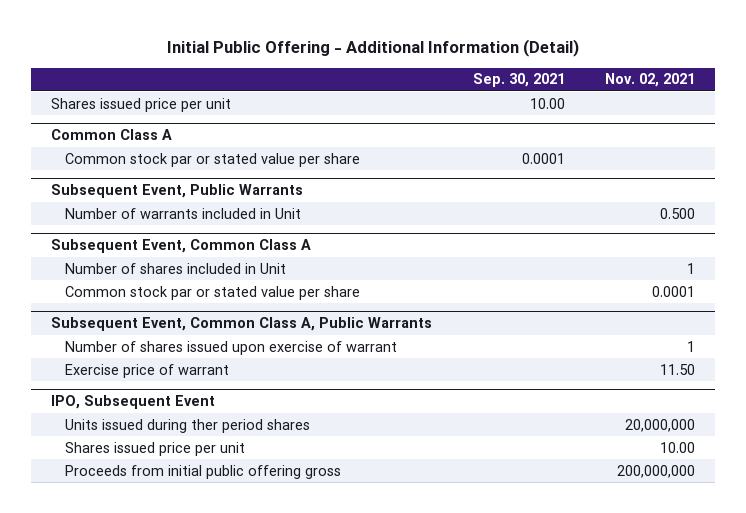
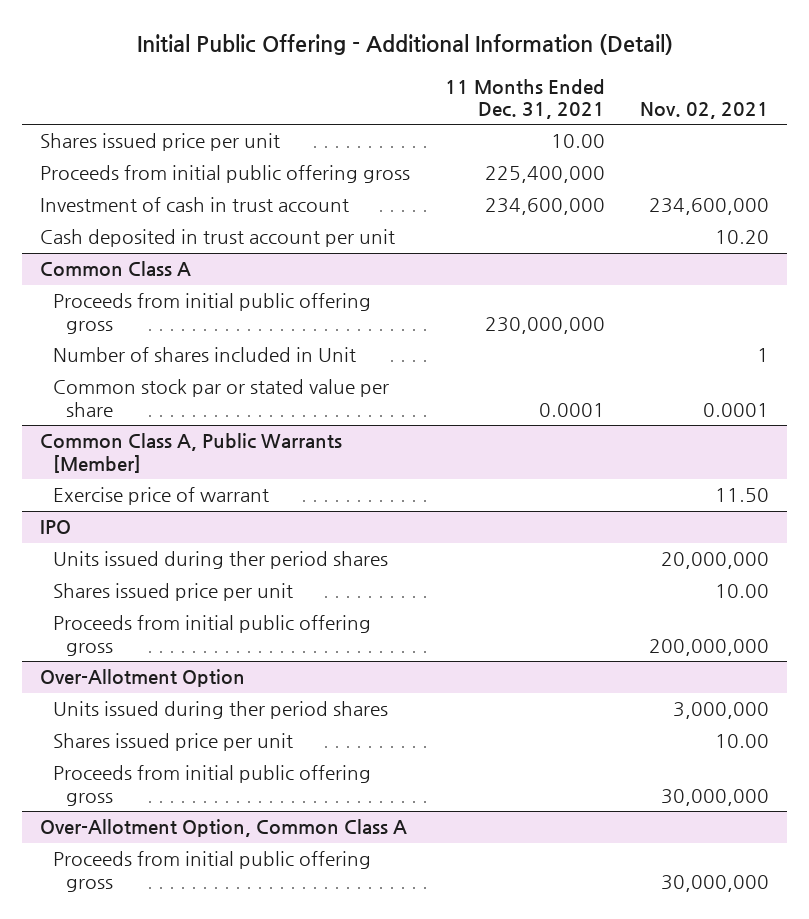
- | Sep. 30, 2021 | Nov. 02, 2021
+ | 11 Months Ended Dec. 31, 2021 | Nov. 02, 2021
+ Proceeds from initial public offering gross | 225,400,000 |
+ Investment of cash in trust account | 234,600,000 | 234,600,000
+ Cash deposited in trust account per unit | | 10.20
@ Common Class A
- Common stock par or stated value per share | 0.0001 |
- Subsequent Event, Public Warrants
- Number of warrants included in Unit | | 0.500
- Subsequent Event, Common Class A
@ Common Class A
+ Proceeds from initial public offering gross | 230,000,000 |
- Subsequent Event, Common Class A, Public Warrants
- Number of shares issued upon exercise of warrant | | 1
+ Common Class A, Public Warrants [Member]
- IPO, Subsequent Event
+ IPO
+ Over-Allotment Option
+ Units issued during ther period shares | | 3,000,000
+ Shares issued price per unit | | 10.00
+ Proceeds from initial public offering gross | | 30,000,000
+ Over-Allotment Option, Common Class A
+ Proceeds from initial public offering gross | | 30,000,000

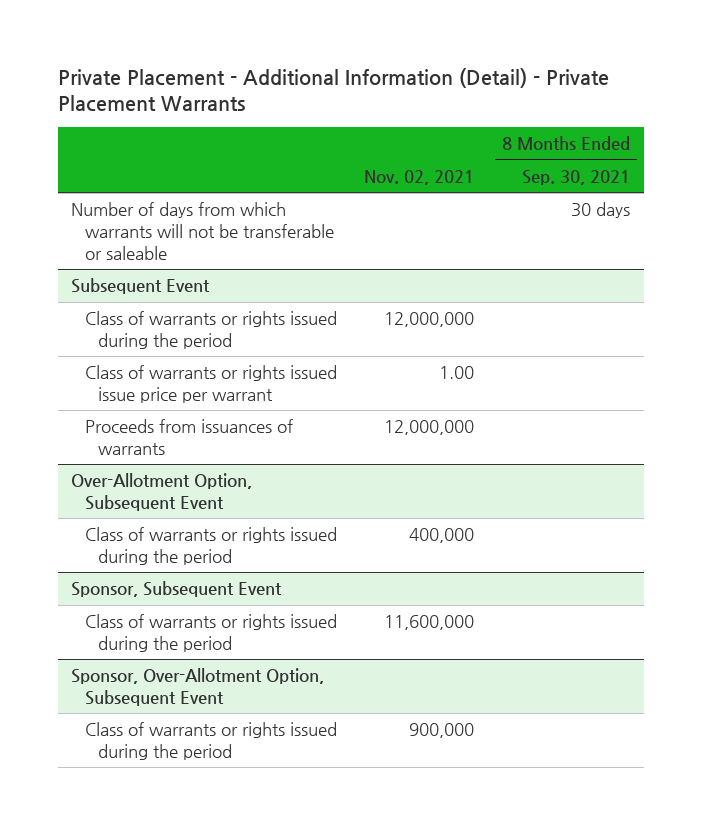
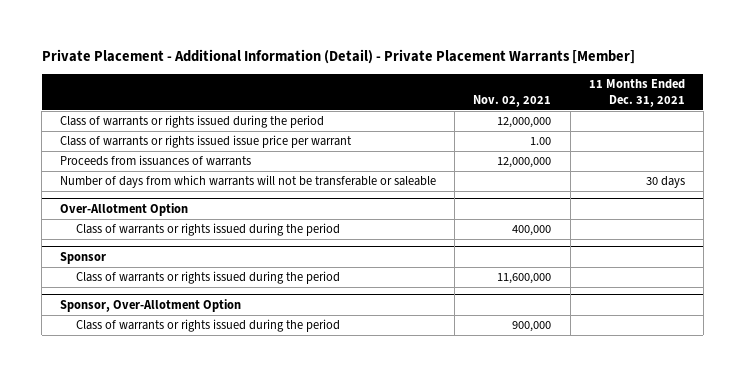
- Private Placement - Additional Information (Detail) - Private Placement Warrants
+ Private Placement - Additional Information (Detail) - Private Placement Warrants [Member]
- | Nov. 02, 2021 | 8 Months Ended Sep. 30, 2021
+ | Nov. 02, 2021 | 11 Months Ended Dec. 31, 2021
- Subsequent Event
- Over-Allotment Option, Subsequent Event
moved down: Number of days from which warrants will not be transferable or saleable | | 30 days
+ Over-Allotment Option
- Sponsor, Subsequent Event
+ Sponsor
- Sponsor, Over-Allotment Option, Subsequent Event
+ Sponsor, Over-Allotment Option

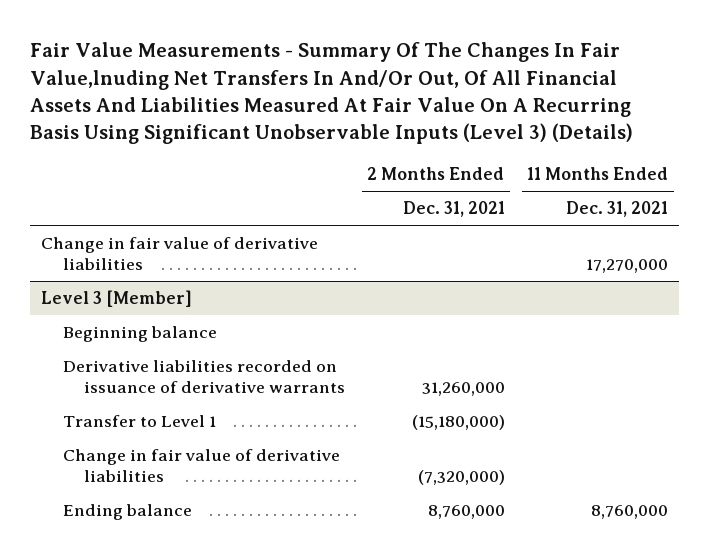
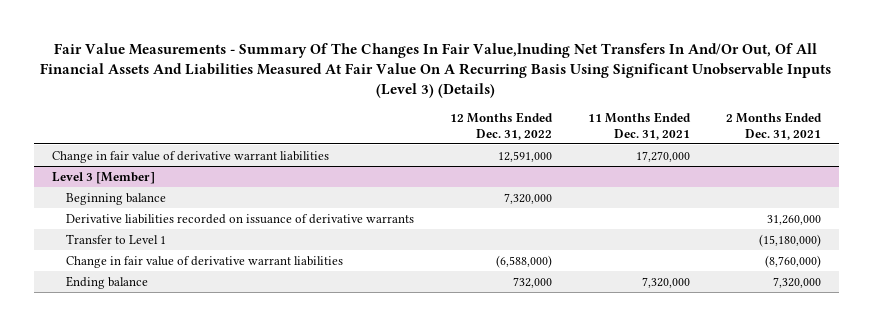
- | 2 Months Ended Dec. 31, 2021 | 11 Months Ended Dec. 31, 2021
+ | 12 Months Ended Dec. 31, 2022 | 11 Months Ended Dec. 31, 2021 | 2 Months Ended Dec. 31, 2021
- Change in fair value of derivative liabilities | | 17,270,000
+ Change in fair value of derivative warrant liabilities | 12,591,000 | 17,270,000 |
@ Level 3 [Member]
- Change in fair value of derivative liabilities | (7,320,000) |
- Ending balance | 8,760,000 | 8,760,000
+ Change in fair value of derivative warrant liabilities | (6,588,000) | | (8,760,000)
+ Ending balance | 732,000 | 7,320,000 | 7,320,000

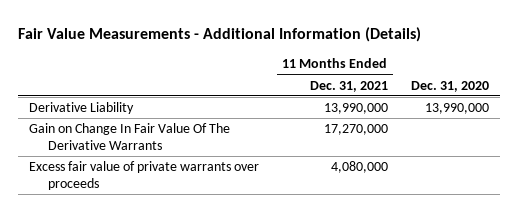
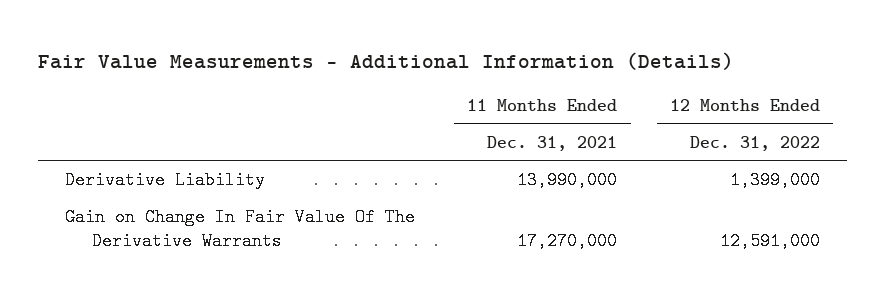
- | 11 Months Ended Dec. 31, 2021 | Dec. 31, 2020
+ | 11 Months Ended Dec. 31, 2021 | 12 Months Ended Dec. 31, 2022
- Excess fair value of private warrants over proceeds | 4,080,000 |

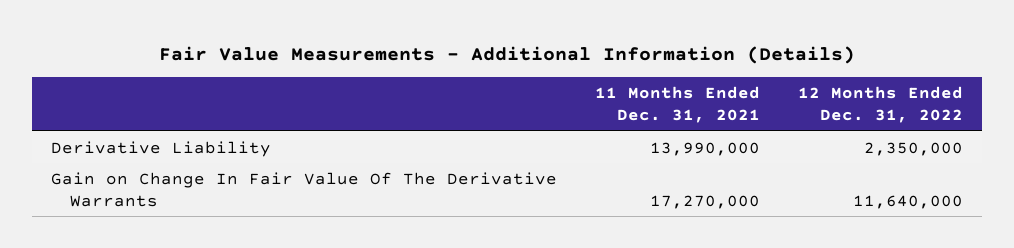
- Derivative Liability | 13,990,000 | 1,399,000
- Gain on Change In Fair Value Of The Derivative Warrants | 17,270,000 | 12,591,000
+ Derivative Liability | 13,990,000 | 2,350,000
+ Gain on Change In Fair Value Of The Derivative Warrants | 17,270,000 | 11,640,000

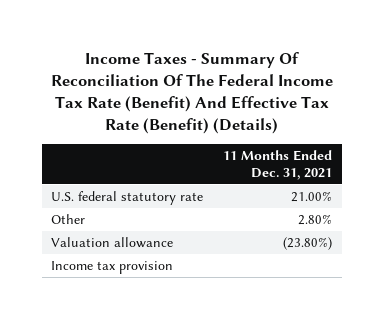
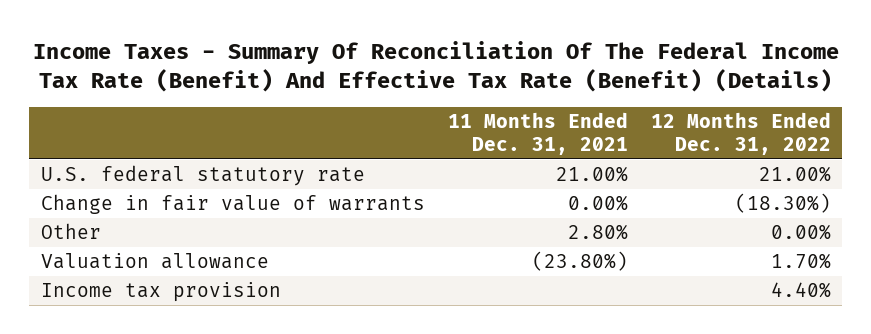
- | 11 Months Ended Dec. 31, 2021
+ | 11 Months Ended Dec. 31, 2021 | 12 Months Ended Dec. 31, 2022
+ Change in fair value of warrants | 0.00% | (18.30%)

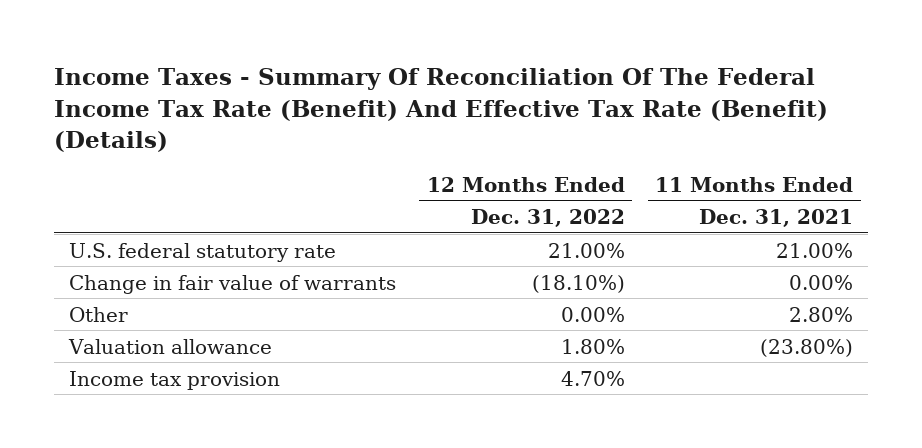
- | 11 Months Ended Dec. 31, 2021 | 12 Months Ended Dec. 31, 2022
+ | 12 Months Ended Dec. 31, 2022 | 11 Months Ended Dec. 31, 2021
- Change in fair value of warrants | 0.00% | (18.30%)
+ Change in fair value of warrants | (18.10%) | 0.00%
- Valuation allowance | (23.80%) | 1.70%
- Income tax provision | | 4.40%
+ Valuation allowance | 1.80% | (23.80%)
+ Income tax provision | 4.70% |

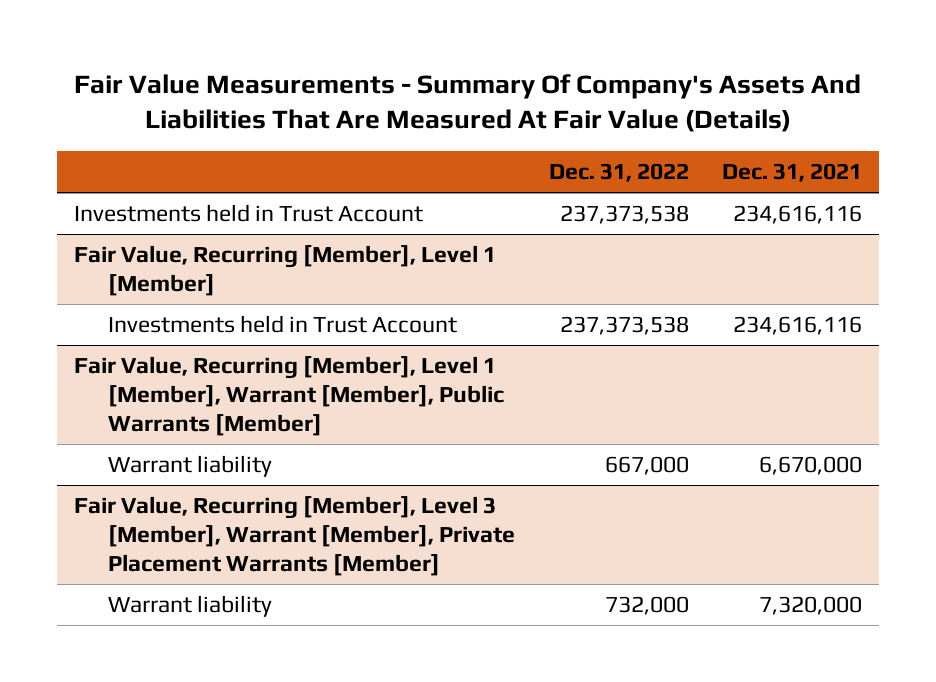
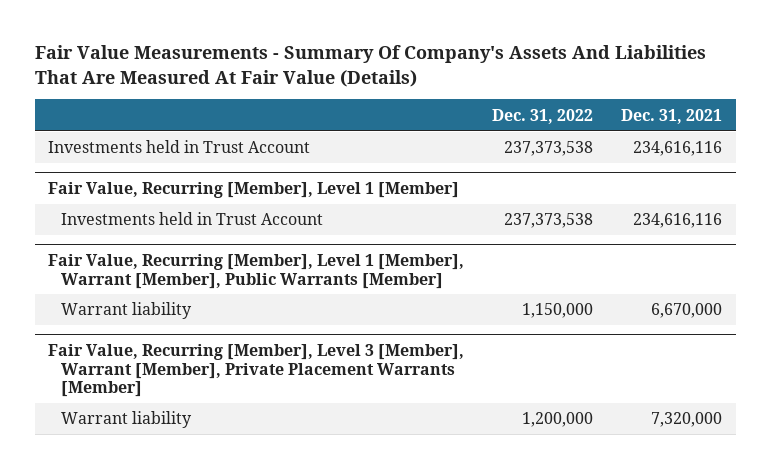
@ Fair Value, Recurring [Member], Level 1 [Member], Warrant [Member], Public Warrants [Member]
- Warrant liability | 667,000 | 6,670,000
+ Warrant liability | 1,150,000 | 6,670,000
@ Fair Value, Recurring [Member], Level 3 [Member], Warrant [Member], Private Placement Warrants [Member]
- Warrant liability | 732,000 | 7,320,000
+ Warrant liability | 1,200,000 | 7,320,000

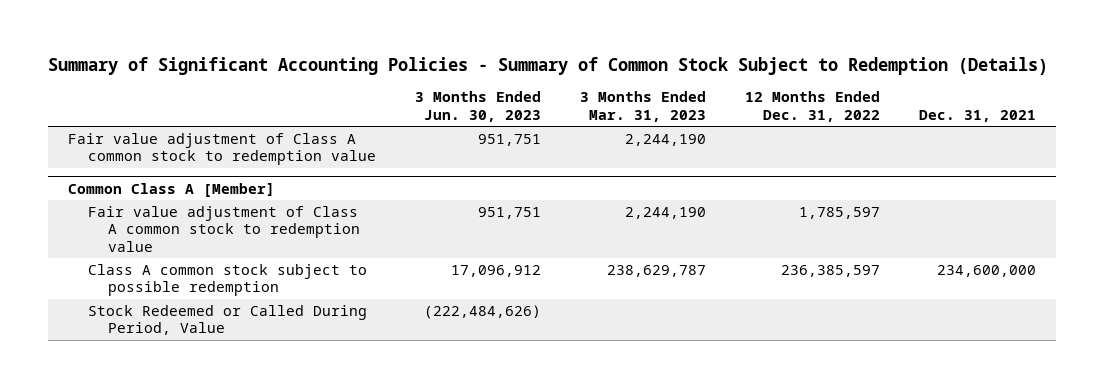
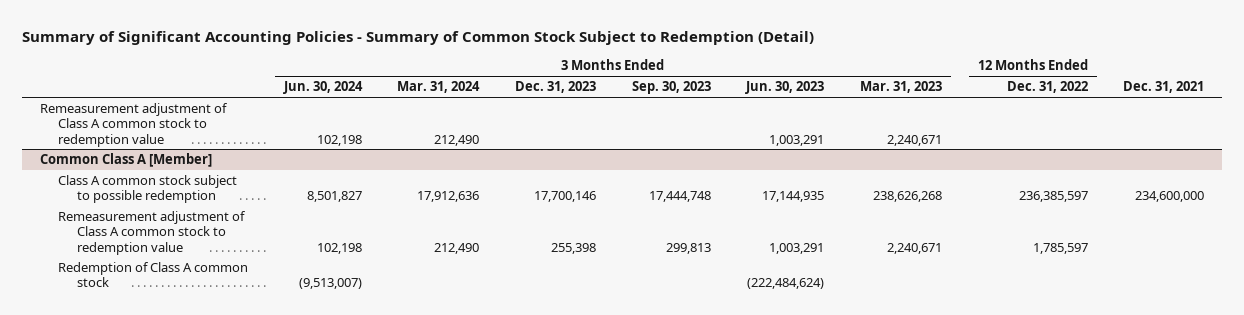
- Summary of Significant Accounting Policies - Summary of Common Stock Subject to Redemption (Details)
+ Summary of Significant Accounting Policies - Summary of Common Stock Subject to Redemption (Detail)
- | 3 Months Ended Jun. 30, 2023 | 3 Months Ended Mar. 31, 2023 | 12 Months Ended Dec. 31, 2022 | Dec. 31, 2021
+ | 3 Months Ended Jun. 30, 2024 | 3 Months Ended Mar. 31, 2024 | 3 Months Ended Dec. 31, 2023 | 3 Months Ended Sep. 30, 2023 | 3 Months Ended Jun. 30, 2023 | 3 Months Ended Mar. 31, 2023 | 12 Months Ended Dec. 31, 2022 | Dec. 31, 2021
- Fair value adjustment of Class A common stock to redemption value | 951,751 | 2,244,190 | |
+ Remeasurement adjustment of Class A common stock to redemption value | 102,198 | 212,490 | | | 1,003,291 | 2,240,671 | |
@ Common Class A [Member]
- Fair value adjustment of Class A common stock to redemption value | 951,751 | 2,244,190 | 1,785,597 |
- Class A common stock subject to possible redemption | 17,096,912 | 238,629,787 | 236,385,597 | 234,600,000
- Stock Redeemed or Called During Period, Value | (222,484,626) | | |
+ Class A common stock subject to possible redemption | 8,501,827 | 17,912,636 | 17,700,146 | 17,444,748 | 17,144,935 | 238,626,268 | 236,385,597 | 234,600,000
+ Remeasurement adjustment of Class A common stock to redemption value | 102,198 | 212,490 | 255,398 | 299,813 | 1,003,291 | 2,240,671 | 1,785,597 |
+ Redemption of Class A common stock | (9,513,007) | | | | (222,484,624) | | |

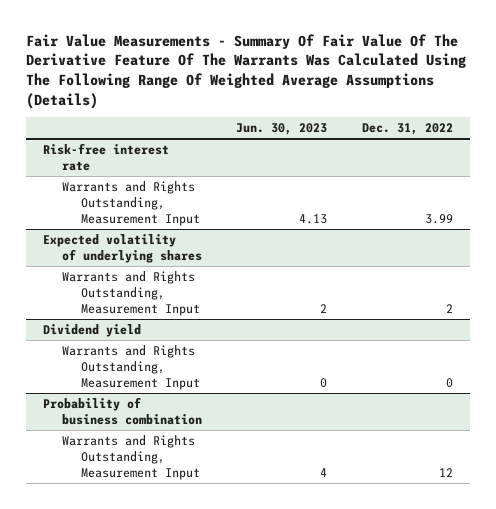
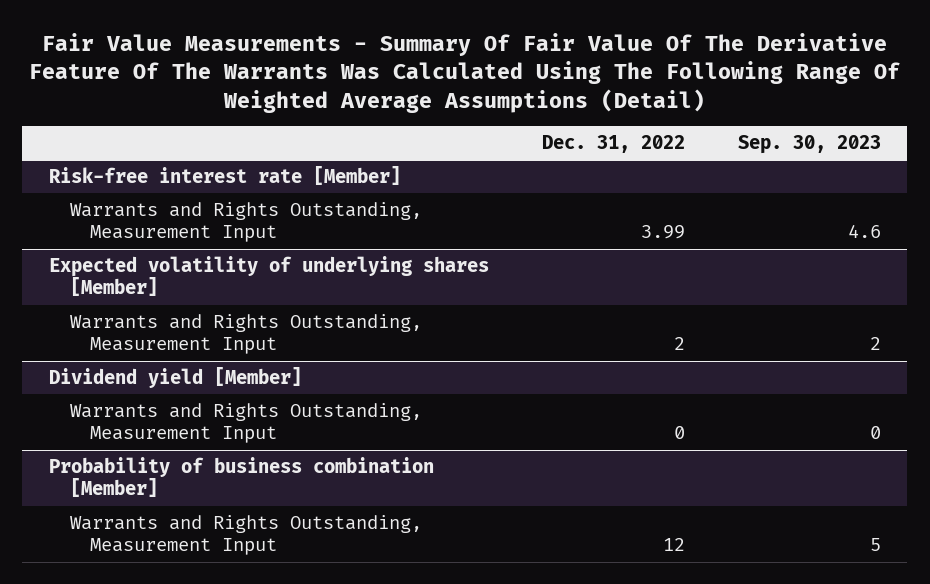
- Fair Value Measurements - Summary Of Fair Value Of The Derivative Feature Of The Warrants Was Calculated Using The Following Range Of Weighted Average Assumptions (Details)
+ Fair Value Measurements - Summary Of Fair Value Of The Derivative Feature Of The Warrants Was Calculated Using The Following Range Of Weighted Average Assumptions (Detail)
- | Jun. 30, 2023 | Dec. 31, 2022
+ | Dec. 31, 2022 | Sep. 30, 2023
- Risk-free interest rate
+ Risk-free interest rate [Member]
- Expected volatility of underlying shares
+ Expected volatility of underlying shares [Member]
- Dividend yield
+ Dividend yield [Member]
- Probability of business combination
+ Probability of business combination [Member]

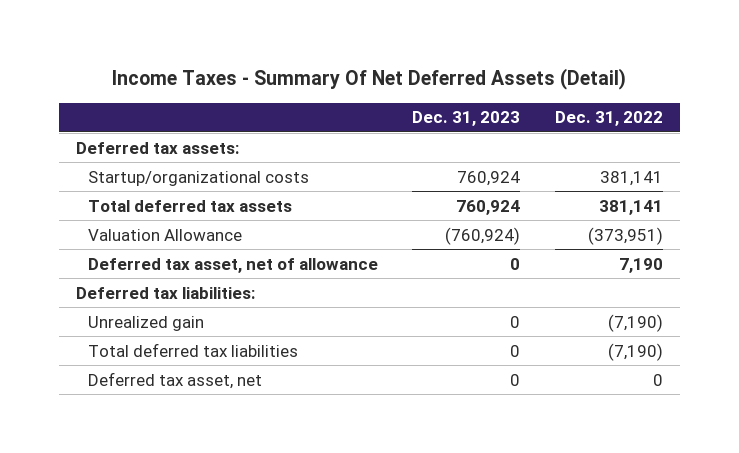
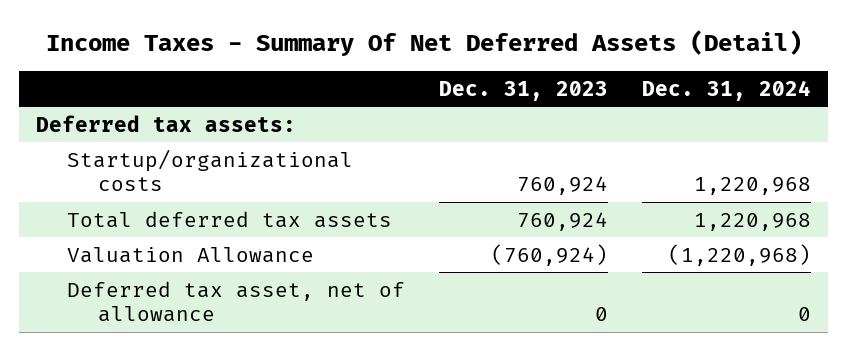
- | Dec. 31, 2023 | Dec. 31, 2022
+ | Dec. 31, 2023 | Dec. 31, 2024
- Deferred tax liabilities:
- Unrealized gain | 0 | (7,190)
- Total deferred tax liabilities | 0 | (7,190)
- Deferred tax asset, net | 0 | 0

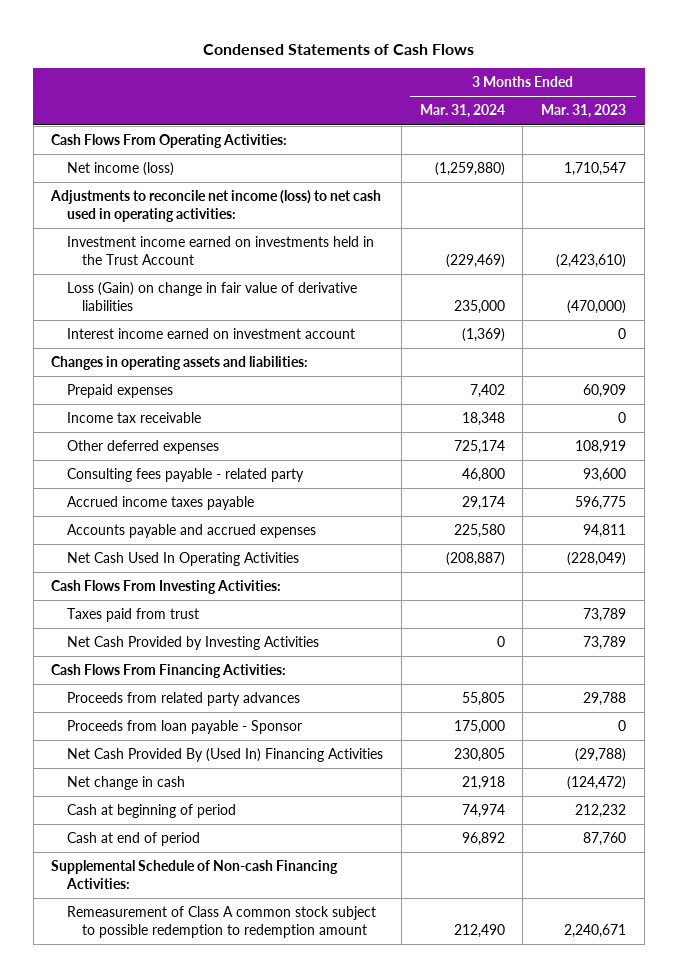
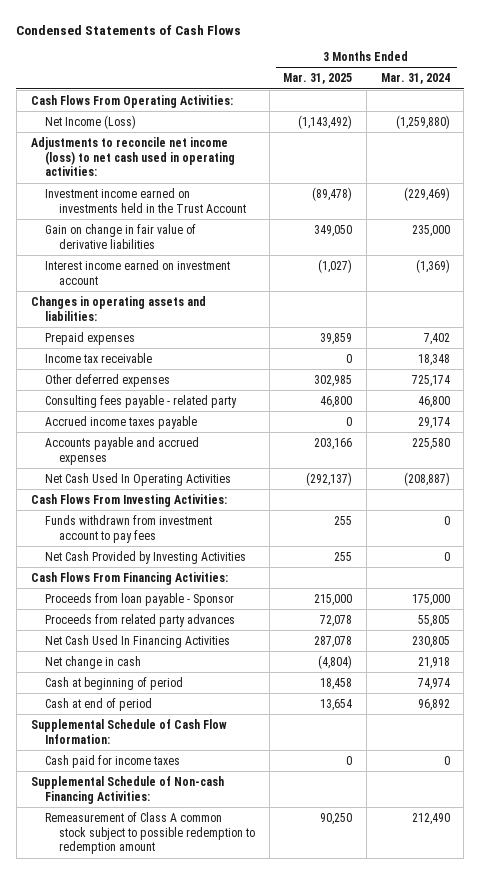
- | 3 Months Ended Mar. 31, 2024 | 3 Months Ended Mar. 31, 2023
+ | 3 Months Ended Mar. 31, 2025 | 3 Months Ended Mar. 31, 2024
- Net income (loss) | (1,259,880) | 1,710,547
+ Net Income (Loss) | (1,143,492) | (1,259,880)
- Loss (Gain) on change in fair value of derivative liabilities | 235,000 | (470,000)
+ Gain on change in fair value of derivative liabilities | 349,050 | 235,000
- Taxes paid from trust | | 73,789
+ Funds withdrawn from investment account to pay fees | 255 | 0
- Net Cash Provided By (Used In) Financing Activities | 230,805 | (29,788)
moved down: Proceeds from related party advances | 72,078 | 55,805
+ Net Cash Used In Financing Activities | 287,078 | 230,805
+ Supplemental Schedule of Cash Flow Information:
+ Cash paid for income taxes | 0 | 0

